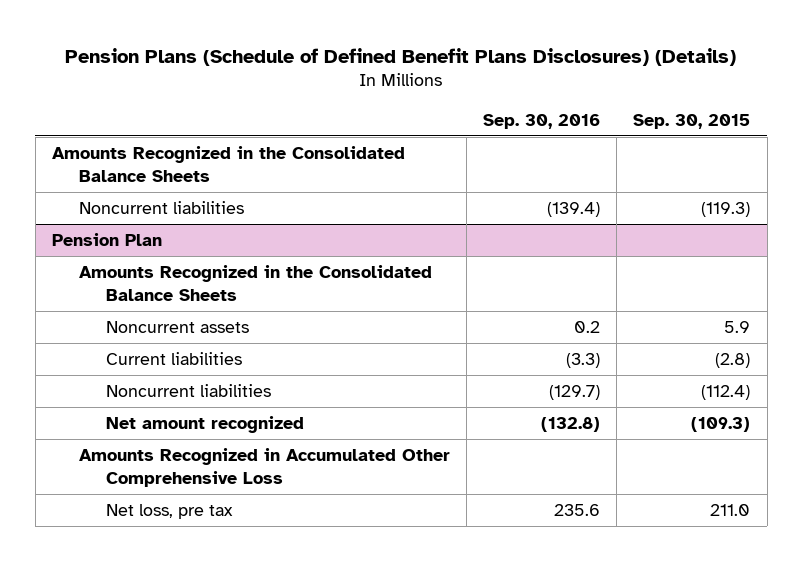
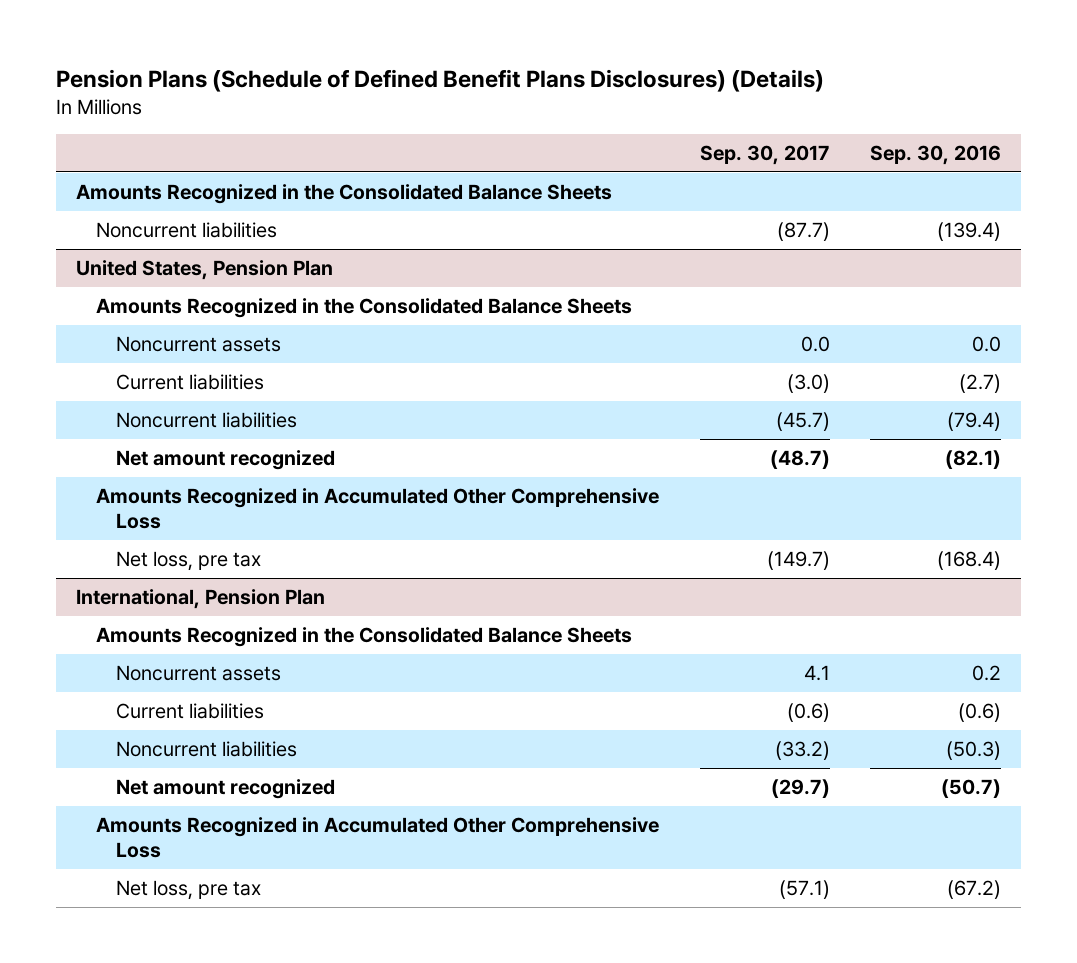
- | Sep. 30, 2016 | Sep. 30, 2015
+ | Sep. 30, 2017 | Sep. 30, 2016
- Pension Plan
+ United States, Pension Plan
+ Noncurrent assets | 0.0 | 0.0
+ Current liabilities | (3.0) | (2.7)
+ Noncurrent liabilities | (45.7) | (79.4)
+ Net amount recognized | (48.7) | (82.1)
+ Amounts Recognized in Accumulated Other Comprehensive Loss
+ Net loss, pre tax | (149.7) | (168.4)
+ International, Pension Plan
+ Amounts Recognized in the Consolidated Balance Sheets
- Current liabilities | (3.3) | (2.8)
- Noncurrent liabilities | (129.7) | (112.4)
- Net amount recognized | (132.8) | (109.3)
+ Current liabilities | (0.6) | (0.6)
+ Noncurrent liabilities | (33.2) | (50.3)
+ Net amount recognized | (29.7) | (50.7)
- Net loss, pre tax | 235.6 | 211.0
+ Net loss, pre tax | (57.1) | (67.2)

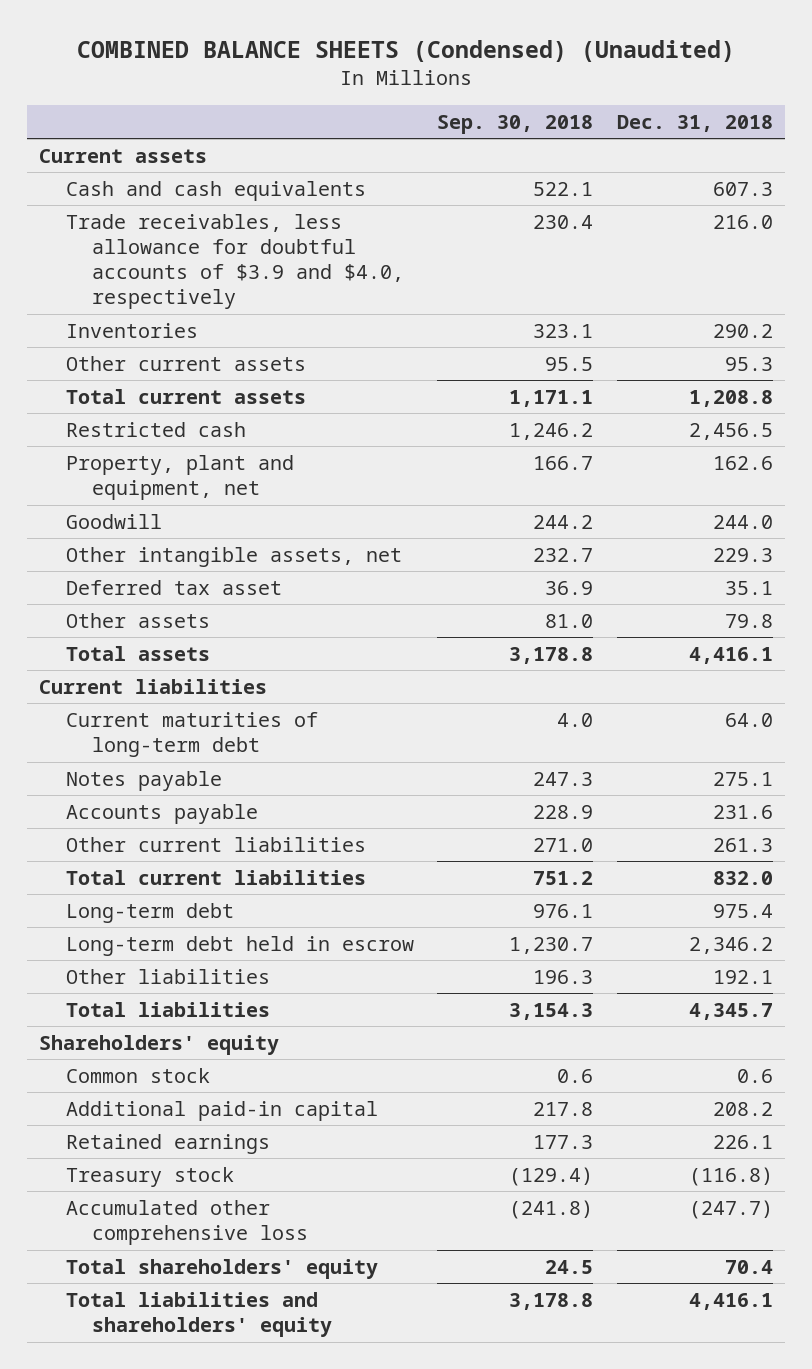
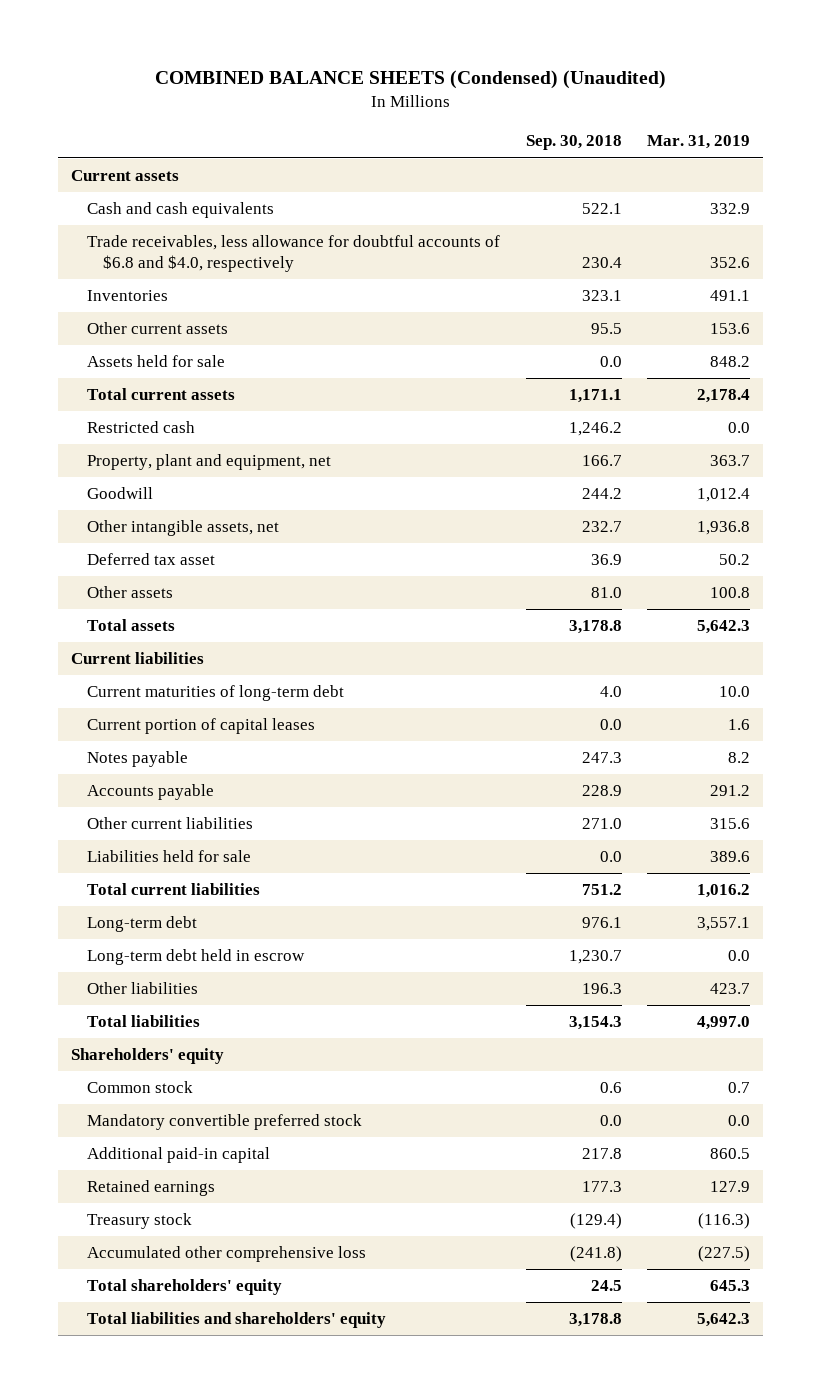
- | Sep. 30, 2018 | Dec. 31, 2018
+ | Sep. 30, 2018 | Mar. 31, 2019
- Trade receivables, less allowance for doubtful accounts of $3.9 and $4.0, respectively | 230.4 | 216.0
+ Trade receivables, less allowance for doubtful accounts of $6.8 and $4.0, respectively | 230.4 | 352.6
+ Assets held for sale | 0.0 | 848.2
+ Current portion of capital leases | 0.0 | 1.6
+ Liabilities held for sale | 0.0 | 389.6
+ Mandatory convertible preferred stock | 0.0 | 0.0

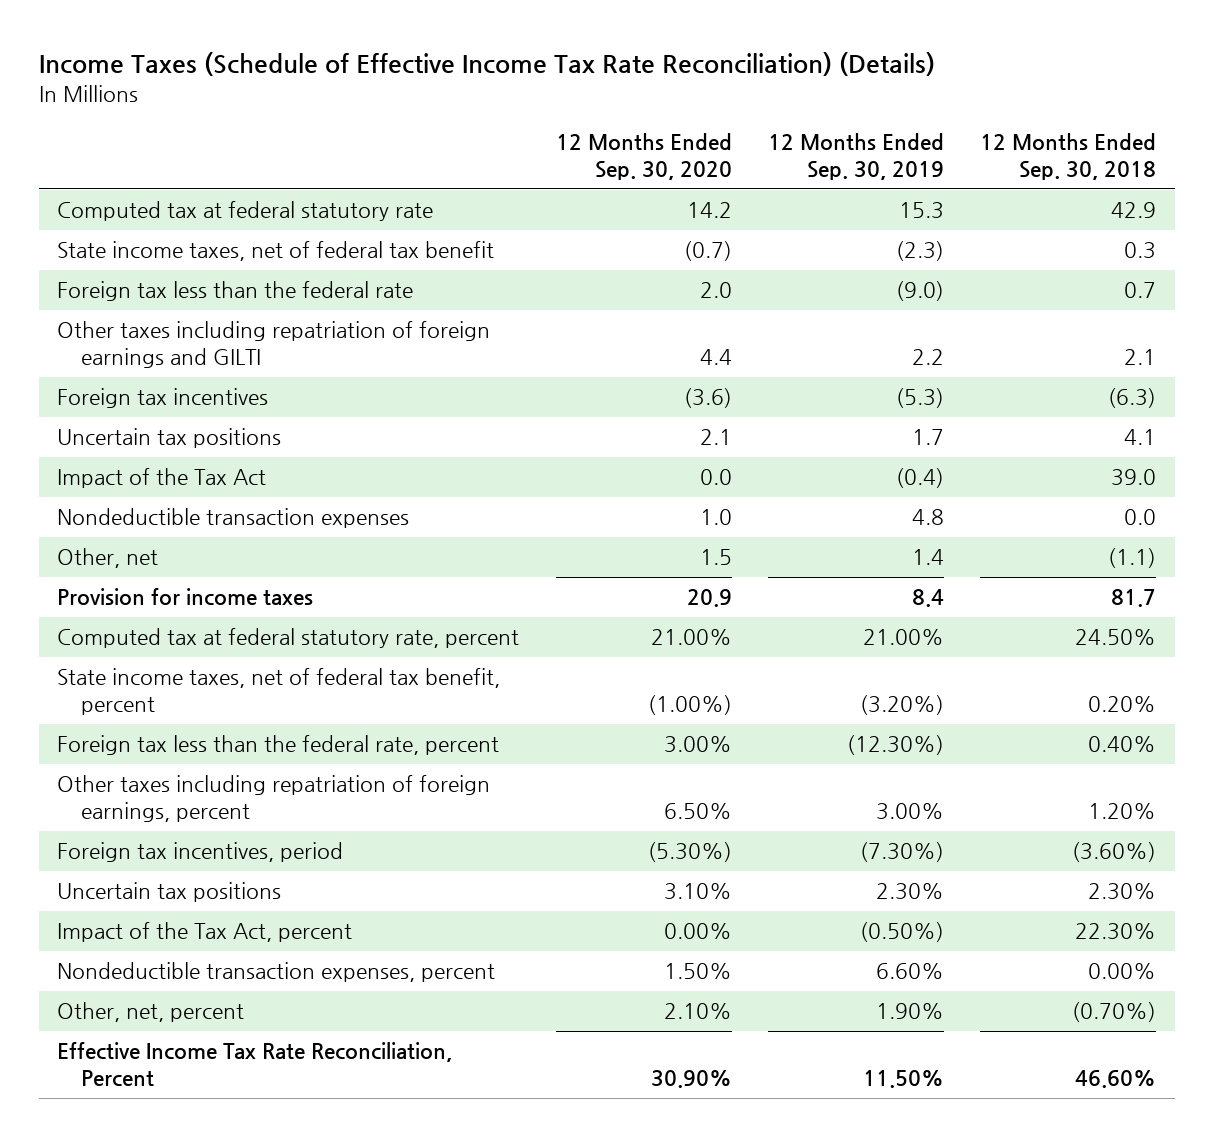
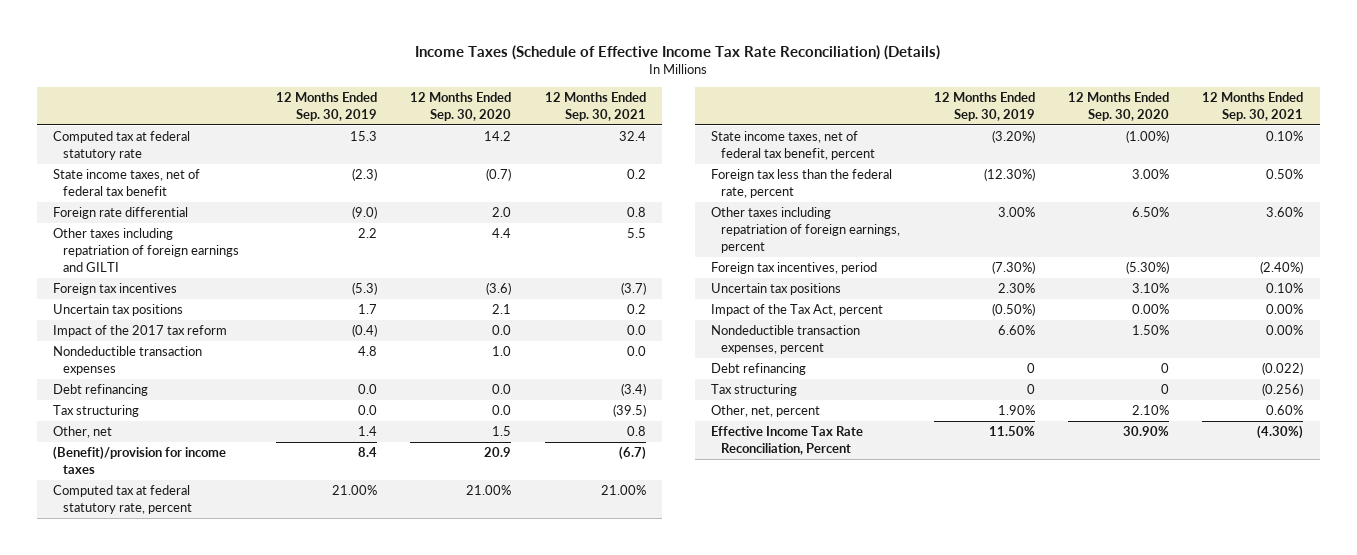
- | 12 Months Ended Sep. 30, 2020 | 12 Months Ended Sep. 30, 2019 | 12 Months Ended Sep. 30, 2018
+ | 12 Months Ended Sep. 30, 2019 | 12 Months Ended Sep. 30, 2020 | 12 Months Ended Sep. 30, 2021
- Foreign tax less than the federal rate | 2.0 | (9.0) | 0.7
+ Foreign rate differential | (9.0) | 2.0 | 0.8
- Impact of the Tax Act | 0.0 | (0.4) | 39.0
+ Impact of the 2017 tax reform | (0.4) | 0.0 | 0.0
+ Debt refinancing | 0.0 | 0.0 | (3.4)
+ Tax structuring | 0.0 | 0.0 | (39.5)
- Provision for income taxes | 20.9 | 8.4 | 81.7
+ (Benefit)/provision for income taxes | 8.4 | 20.9 | (6.7)
+ Debt refinancing | 0 | 0 | (0.022)
+ Tax structuring | 0 | 0 | (0.256)

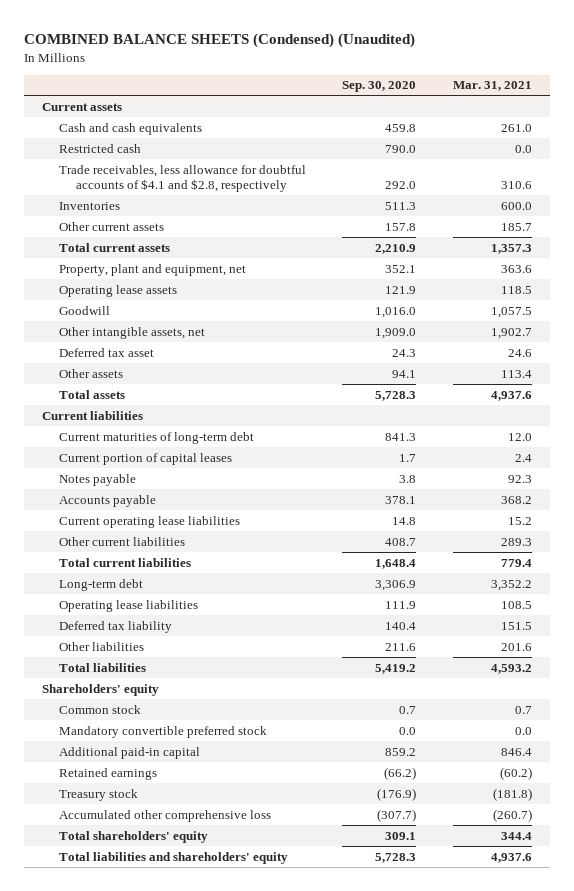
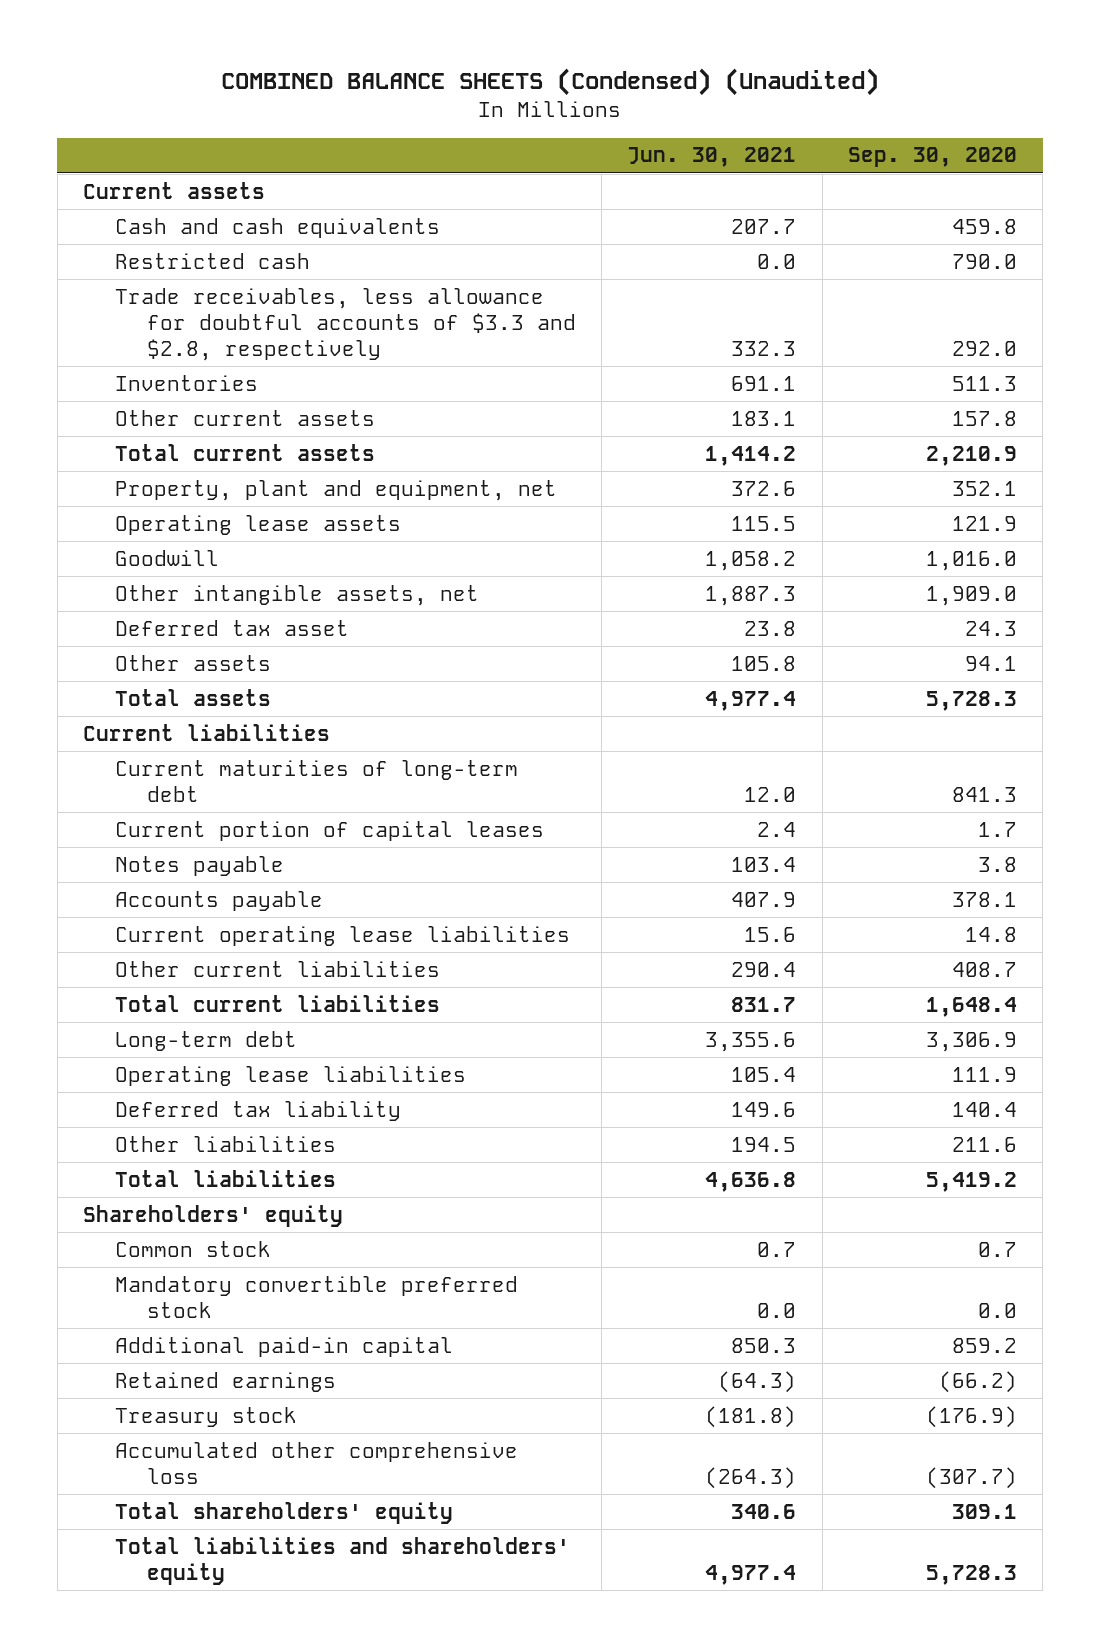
- | Sep. 30, 2020 | Mar. 31, 2021
+ | Jun. 30, 2021 | Sep. 30, 2020
- Trade receivables, less allowance for doubtful accounts of $4.1 and $2.8, respectively | 292.0 | 310.6
+ Trade receivables, less allowance for doubtful accounts of $3.3 and $2.8, respectively | 332.3 | 292.0

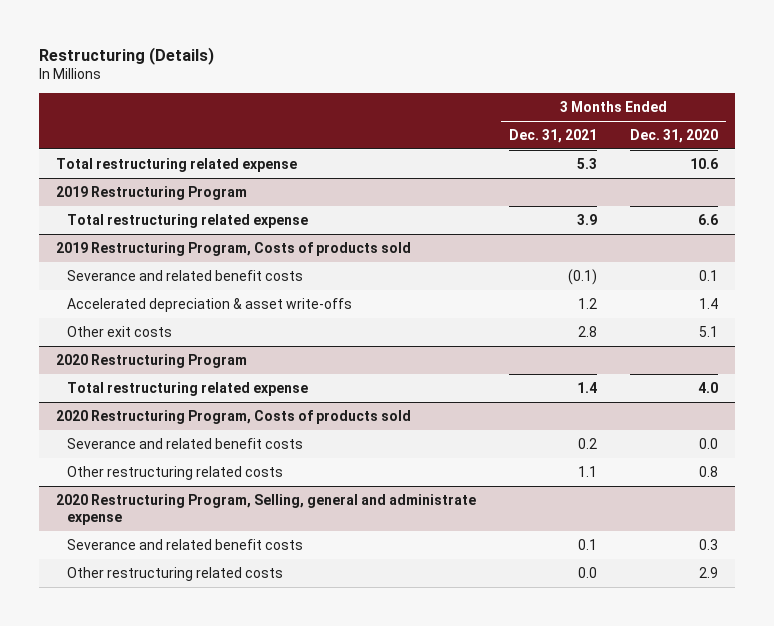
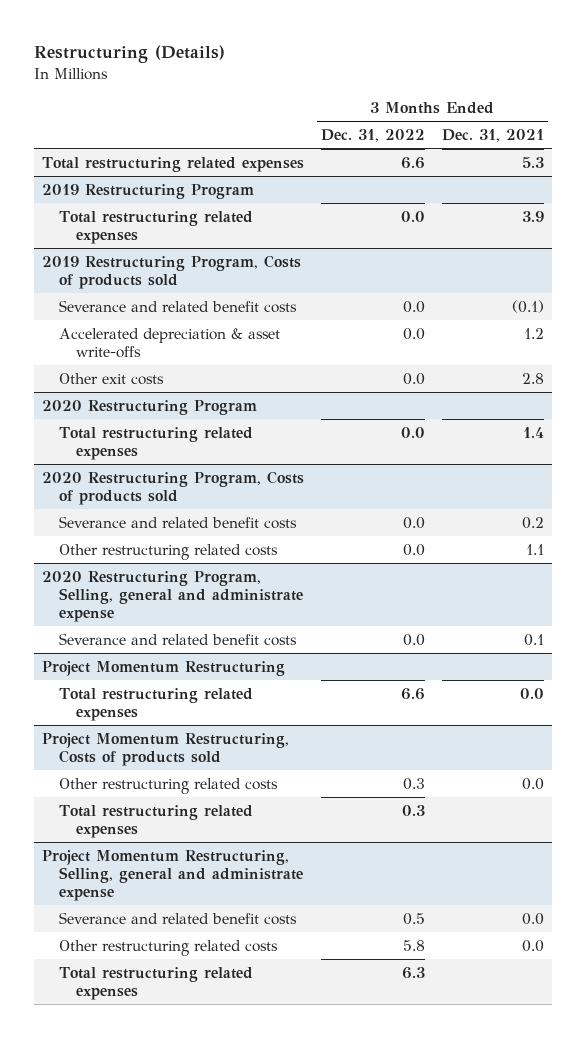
- | 3 Months Ended Dec. 31, 2021 | 3 Months Ended Dec. 31, 2020
+ | 3 Months Ended Dec. 31, 2022 | 3 Months Ended Dec. 31, 2021
- Total restructuring related expense | 5.3 | 10.6
+ Total restructuring related expenses | 6.6 | 5.3
@ 2019 Restructuring Program
- Total restructuring related expense | 3.9 | 6.6
+ Total restructuring related expenses | 0.0 | 3.9
@ 2020 Restructuring Program
- Total restructuring related expense | 1.4 | 4.0
+ Total restructuring related expenses | 0.0 | 1.4
+ Project Momentum Restructuring
+ Total restructuring related expenses | 6.6 | 0.0
+ Project Momentum Restructuring, Costs of products sold
+ Total restructuring related expenses | 0.3 |
+ Project Momentum Restructuring, Selling, general and administrate expense
+ Severance and related benefit costs | 0.5 | 0.0
+ Other restructuring related costs | 5.8 | 0.0
+ Total restructuring related expenses | 6.3 |

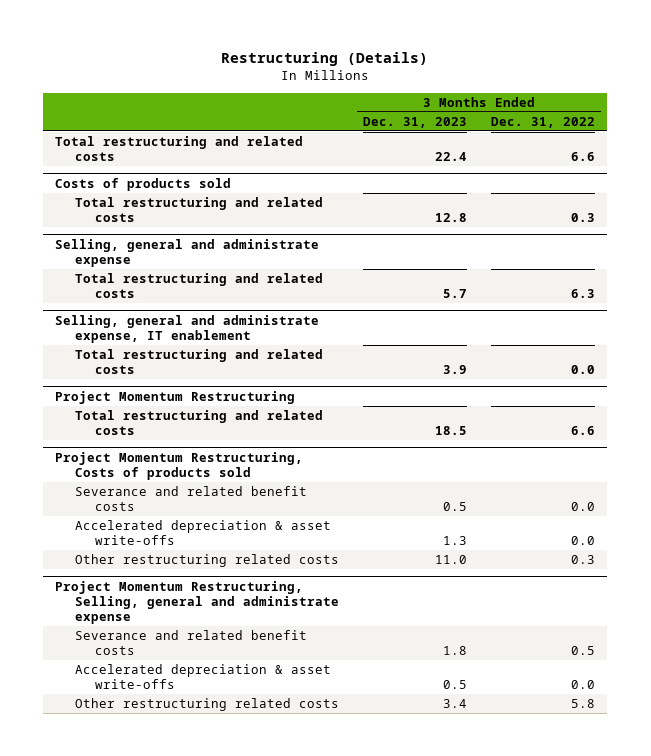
- | 3 Months Ended Dec. 31, 2022 | 3 Months Ended Dec. 31, 2021
+ | 3 Months Ended Dec. 31, 2023 | 3 Months Ended Dec. 31, 2022
- Total restructuring related expenses | 6.6 | 5.3
- 2019 Restructuring Program
- Total restructuring related expenses | 0.0 | 3.9
- 2019 Restructuring Program, Costs of products sold
- Severance and related benefit costs | 0.0 | (0.1)
- Accelerated depreciation & asset write-offs | 0.0 | 1.2
- Other exit costs | 0.0 | 2.8
- 2020 Restructuring Program
- Total restructuring related expenses | 0.0 | 1.4
- 2020 Restructuring Program, Costs of products sold
- Severance and related benefit costs | 0.0 | 0.2
- Other restructuring related costs | 0.0 | 1.1
- 2020 Restructuring Program, Selling, general and administrate expense
- Severance and related benefit costs | 0.0 | 0.1
+ Total restructuring and related costs | 22.4 | 6.6
+ Costs of products sold
+ Total restructuring and related costs | 12.8 | 0.3
+ Selling, general and administrate expense
+ Total restructuring and related costs | 5.7 | 6.3
+ Selling, general and administrate expense, IT enablement
+ Total restructuring and related costs | 3.9 | 0.0
@ Project Momentum Restructuring
- Total restructuring related expenses | 6.6 | 0.0
+ Total restructuring and related costs | 18.5 | 6.6
@ Project Momentum Restructuring, Costs of products sold
+ Severance and related benefit costs | 0.5 | 0.0
+ Accelerated depreciation & asset write-offs | 1.3 | 0.0
- Total restructuring related expenses | 0.3 |
@ Project Momentum Restructuring, Selling, general and administrate expense
+ Accelerated depreciation & asset write-offs | 0.5 | 0.0
- Total restructuring related expenses | 6.3 |

